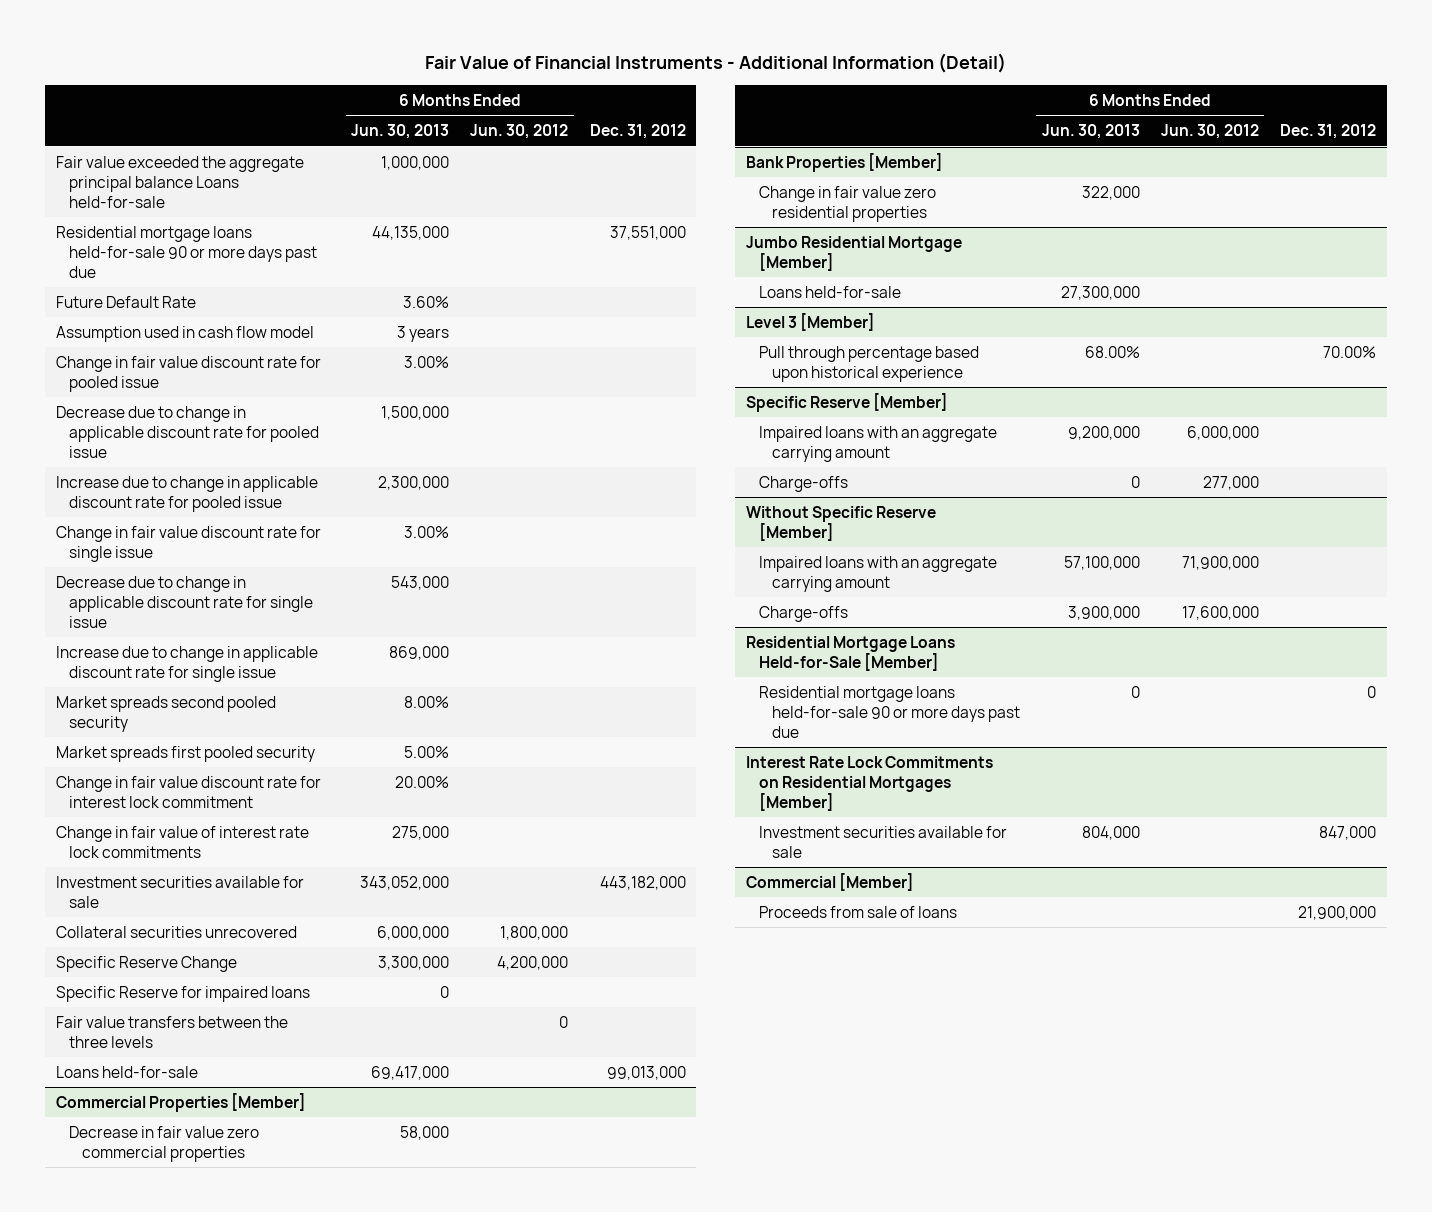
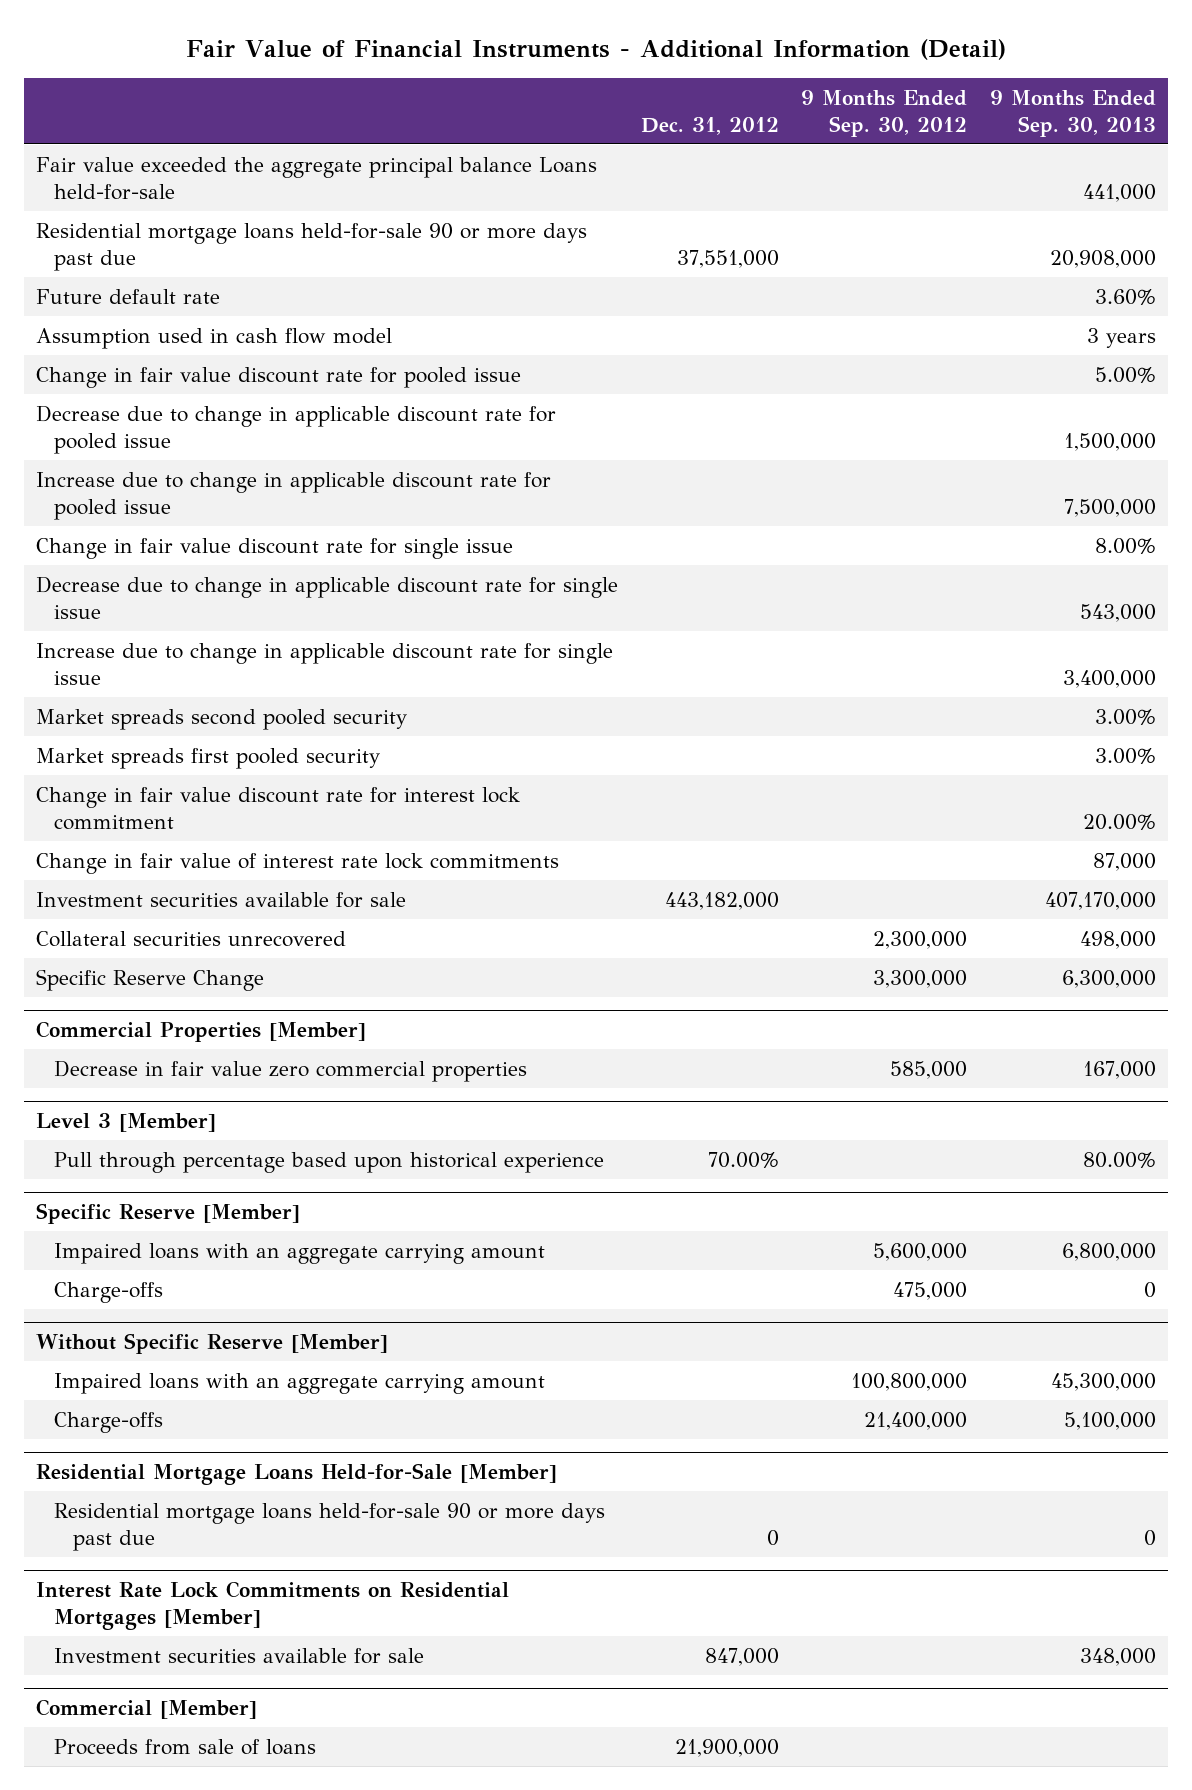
- | 6 Months Ended Jun. 30, 2013 | 6 Months Ended Jun. 30, 2012 | Dec. 31, 2012
+ | Dec. 31, 2012 | 9 Months Ended Sep. 30, 2012 | 9 Months Ended Sep. 30, 2013
- Future Default Rate | 3.60% | |
+ Future default rate | | | 3.60%
- Specific Reserve for impaired loans | 0 | |
- Fair value transfers between the three levels | | 0 |
- Loans held-for-sale | 69,417,000 | | 99,013,000
- Bank Properties [Member]
- Change in fair value zero residential properties | 322,000 | |
- Jumbo Residential Mortgage [Member]
- Loans held-for-sale | 27,300,000 | |

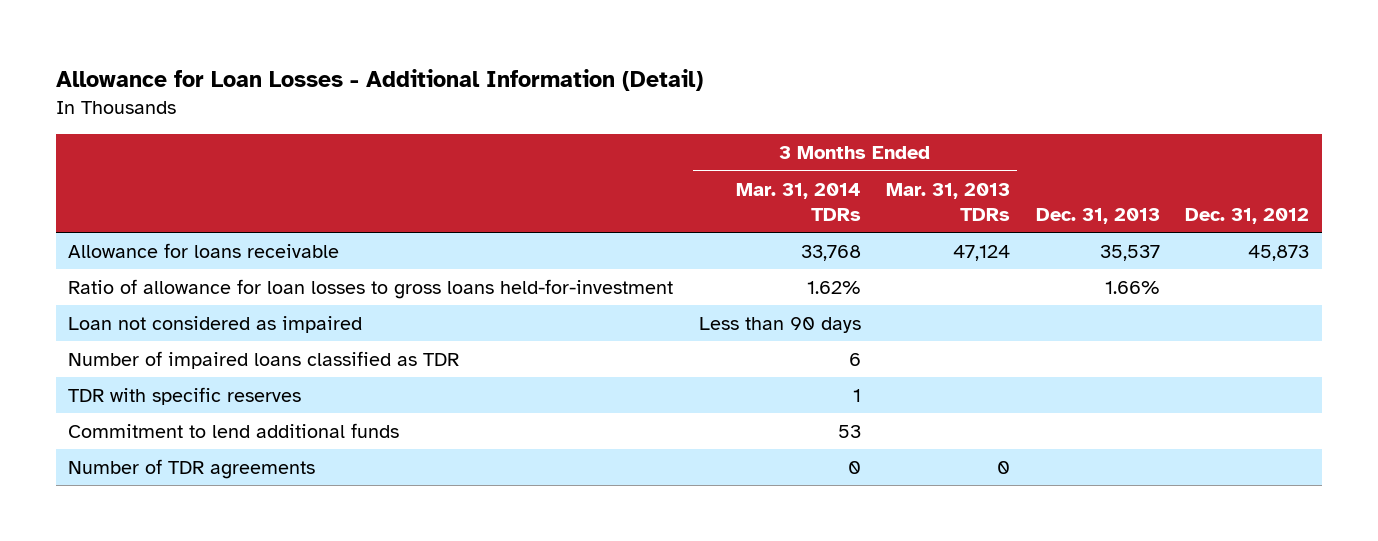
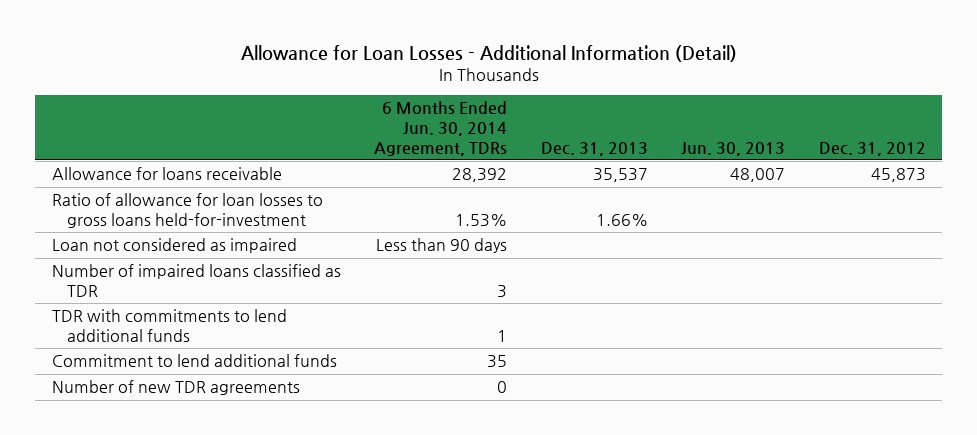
- | 3 Months Ended Mar. 31, 2014 TDRs | 3 Months Ended Mar. 31, 2013 TDRs | Dec. 31, 2013 | Dec. 31, 2012
+ | 6 Months Ended Jun. 30, 2014 Agreement, TDRs | Dec. 31, 2013 | Jun. 30, 2013 | Dec. 31, 2012
- TDR with specific reserves | 1 | | |
+ TDR with commitments to lend additional funds | 1 | | |
- Number of TDR agreements | 0 | 0 | |
+ Number of new TDR agreements | 0 | | |

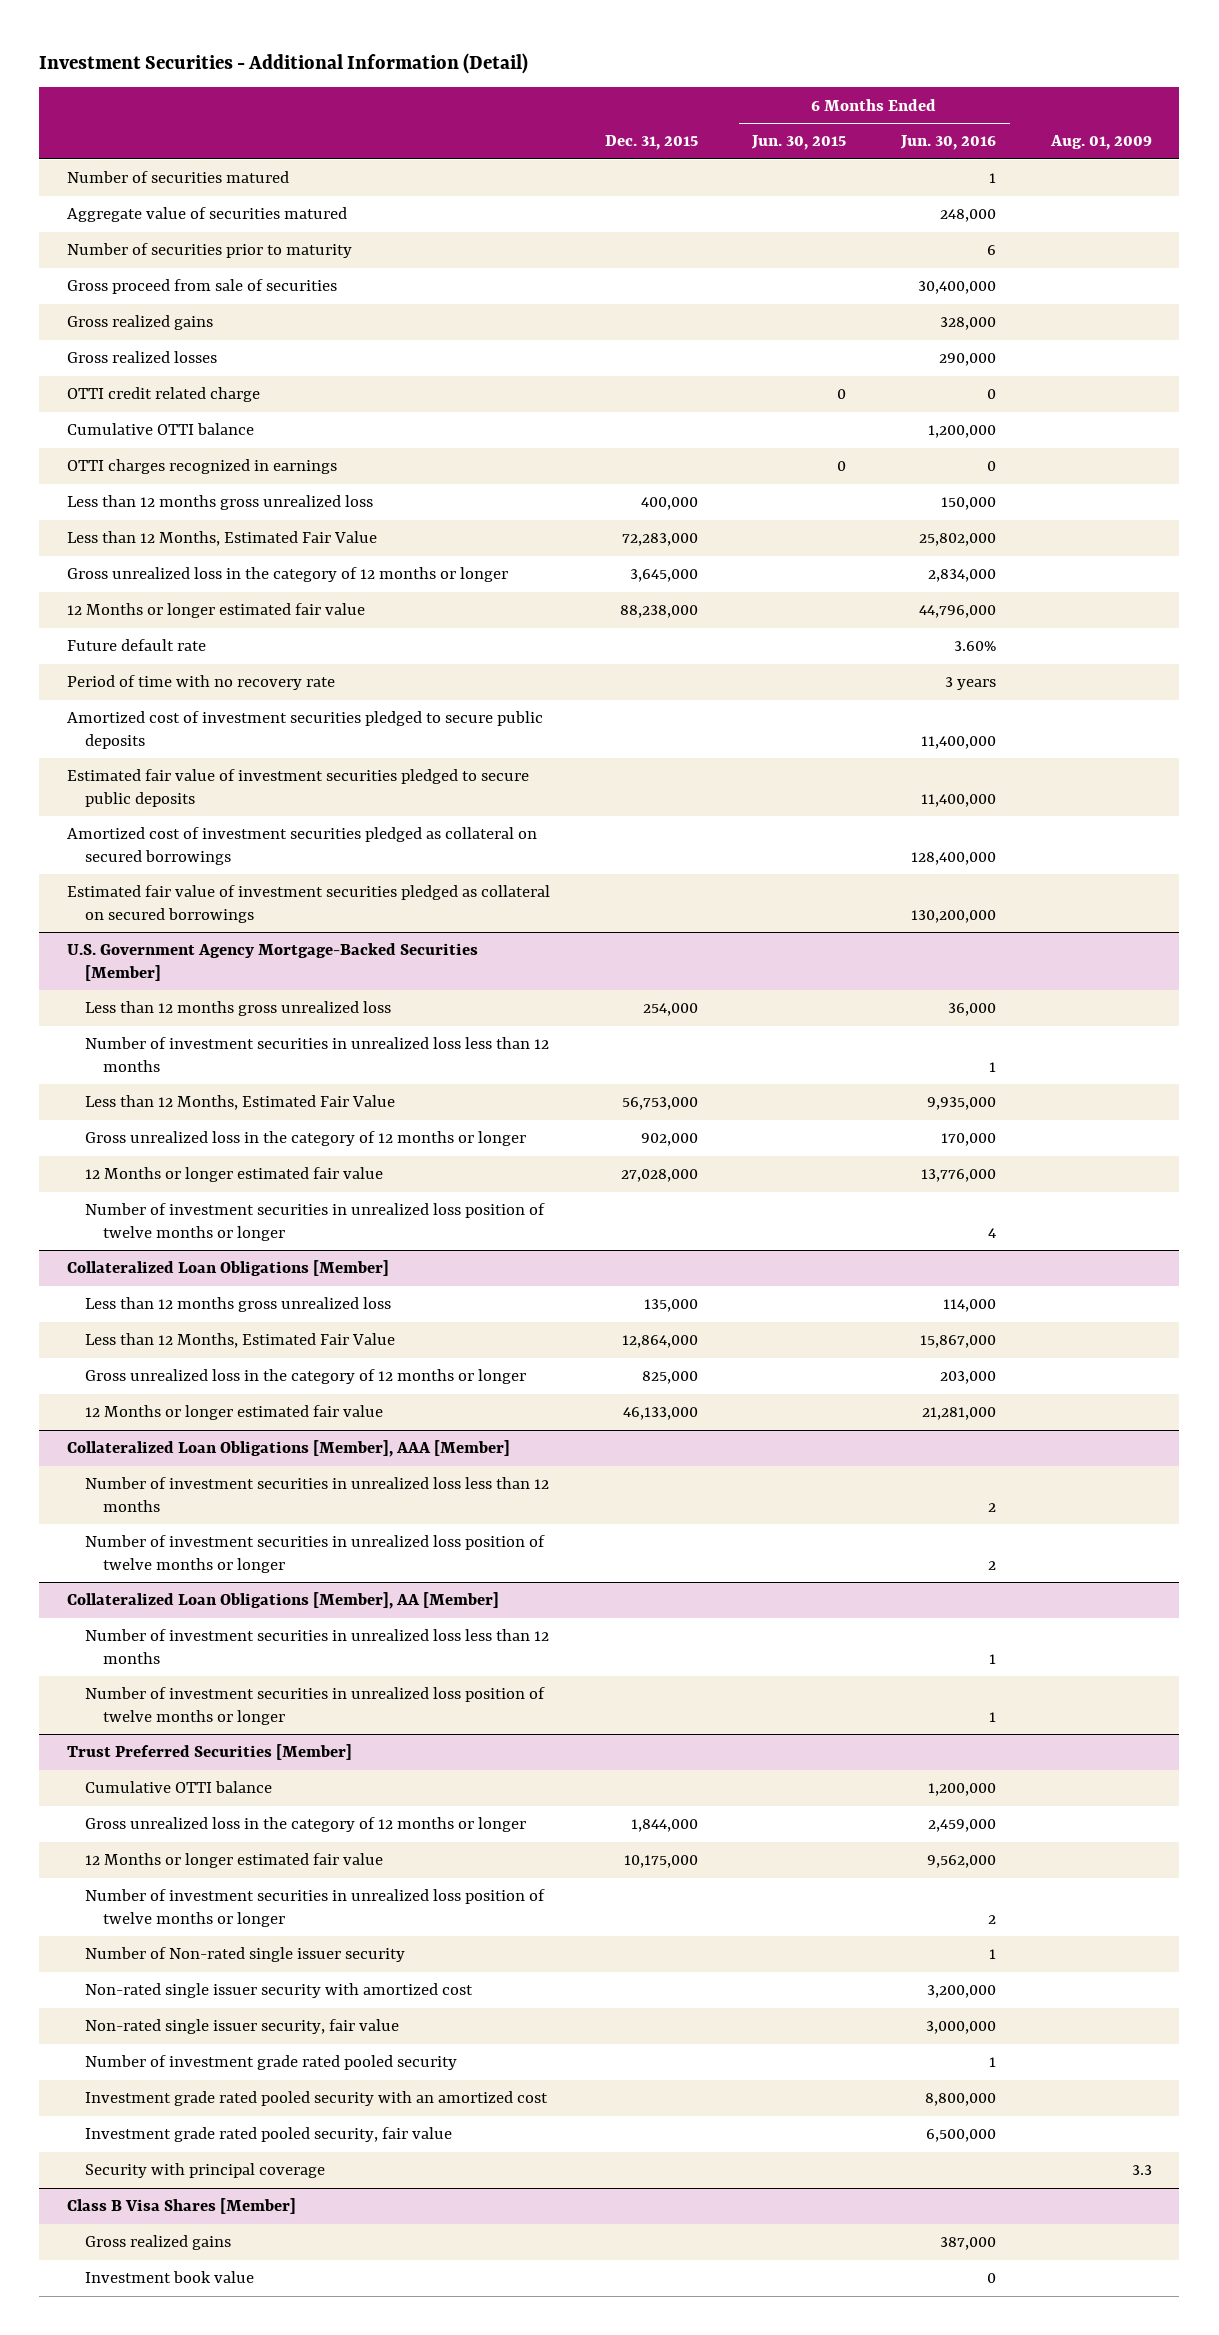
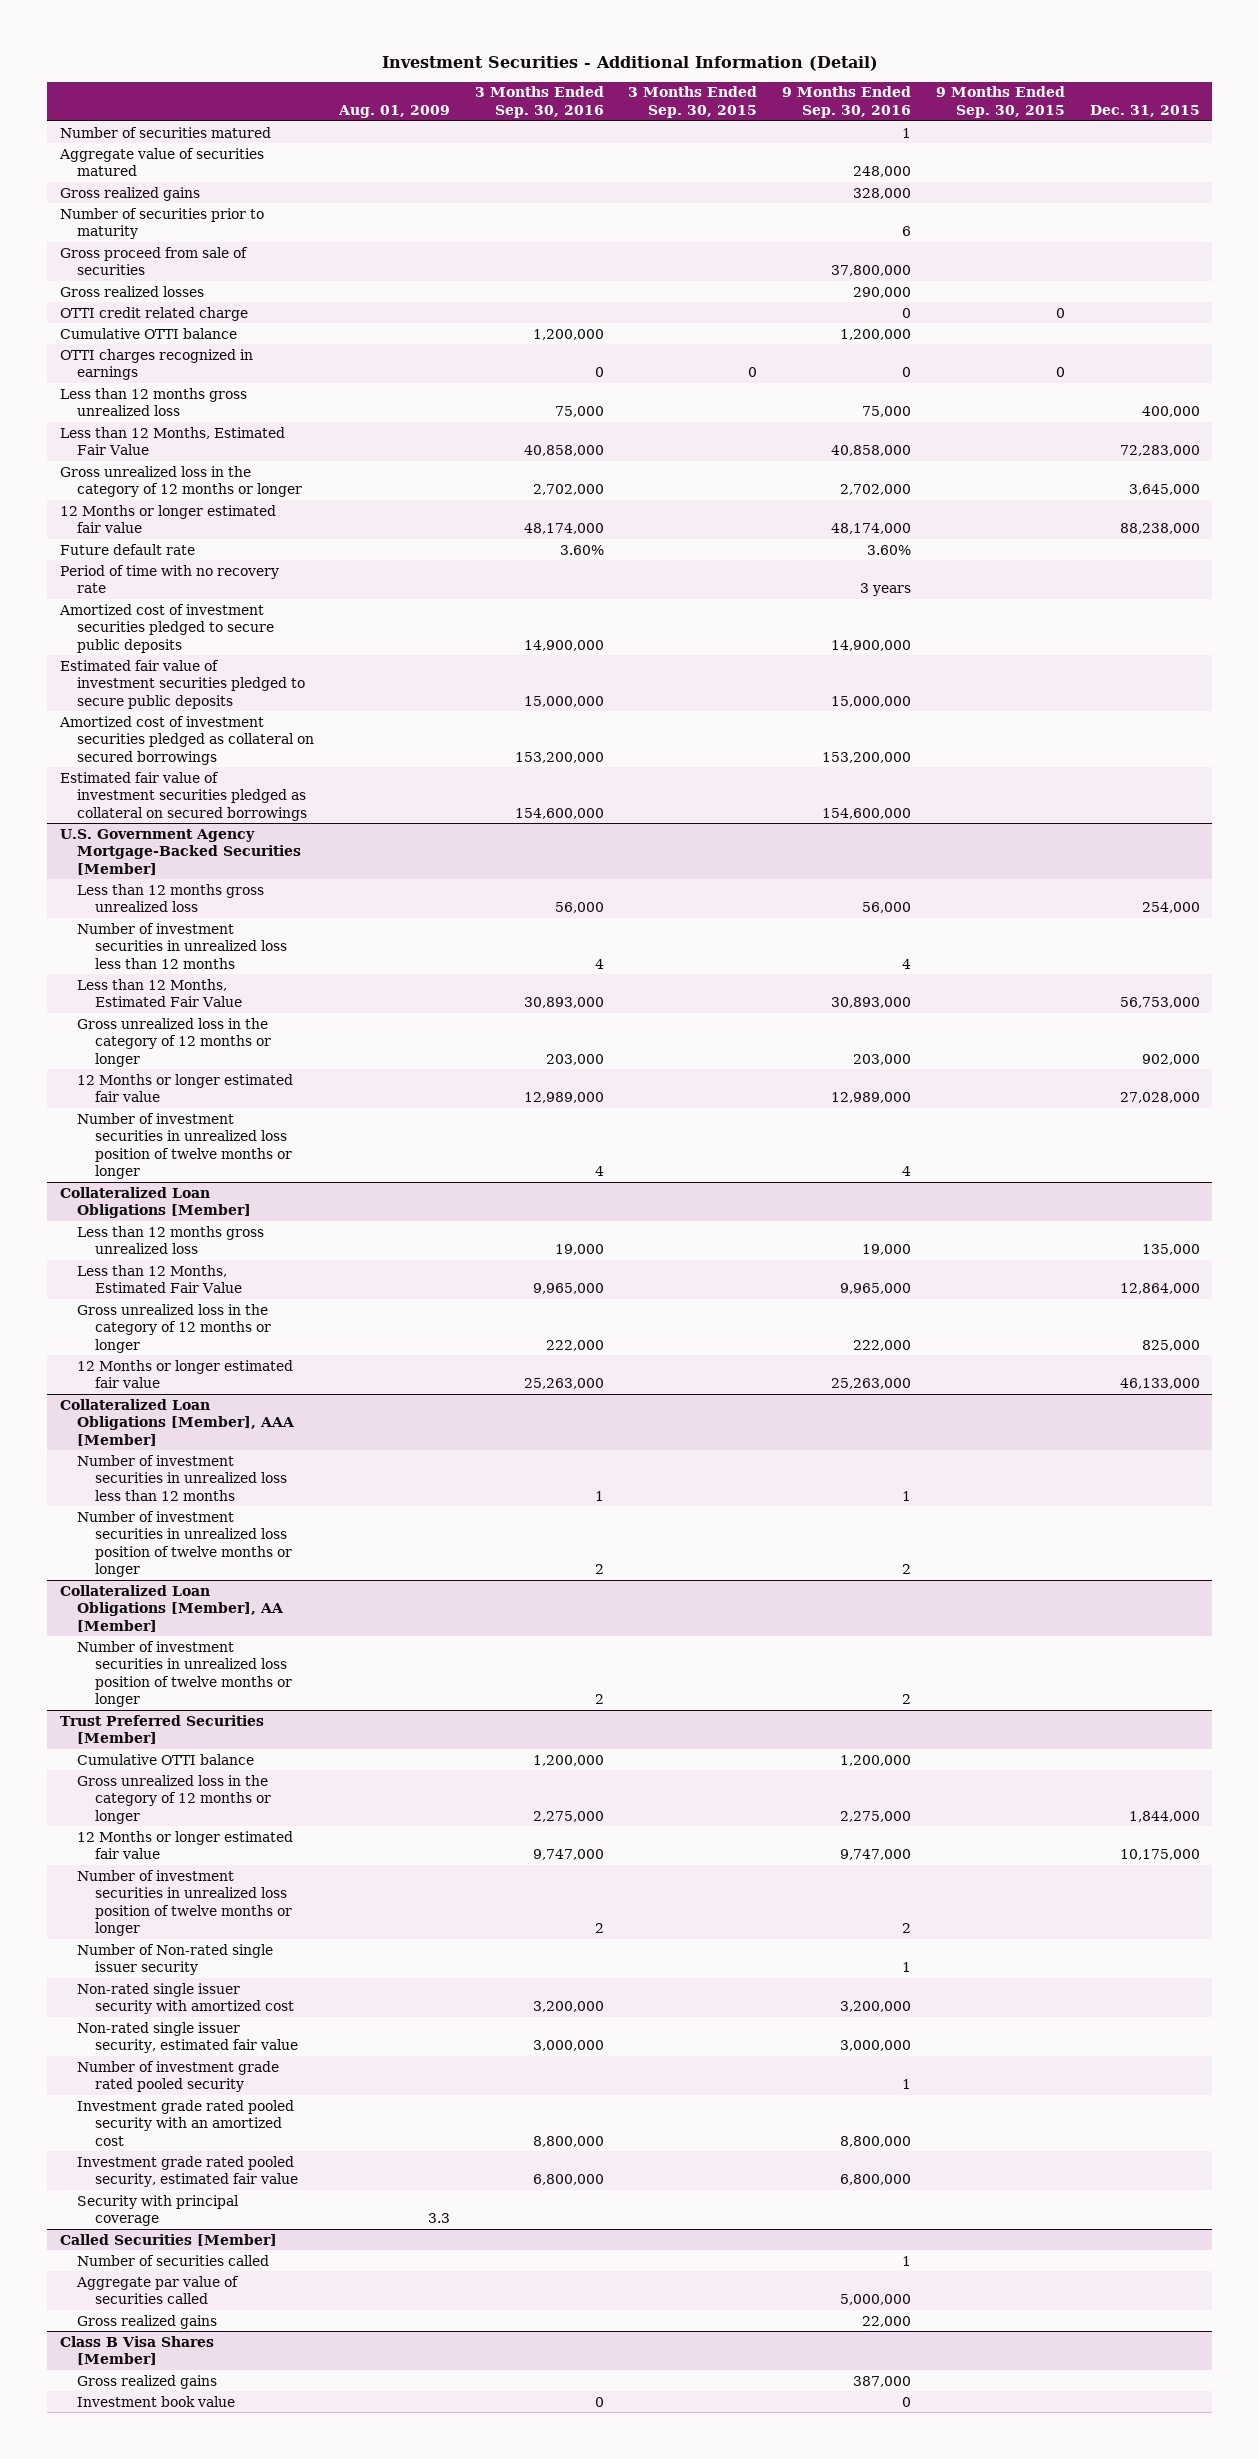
- | Dec. 31, 2015 | 6 Months Ended Jun. 30, 2015 | 6 Months Ended Jun. 30, 2016 | Aug. 01, 2009
+ | Aug. 01, 2009 | 3 Months Ended Sep. 30, 2016 | 3 Months Ended Sep. 30, 2015 | 9 Months Ended Sep. 30, 2016 | 9 Months Ended Sep. 30, 2015 | Dec. 31, 2015
moved up: Gross realized gains | | | | 328,000 | |
@ Collateralized Loan Obligations [Member], AA [Member]
- Number of investment securities in unrealized loss less than 12 months | | | 1 |
@ Trust Preferred Securities [Member]
- Non-rated single issuer security, fair value | | | 3,000,000 |
+ Non-rated single issuer security, estimated fair value | | 3,000,000 | | 3,000,000 | |
- Investment grade rated pooled security, fair value | | | 6,500,000 |
+ Investment grade rated pooled security, estimated fair value | | 6,800,000 | | 6,800,000 | |
+ Called Securities [Member]
+ Number of securities called | | | | 1 | |
+ Aggregate par value of securities called | | | | 5,000,000 | |
+ Gross realized gains | | | | 22,000 | |

